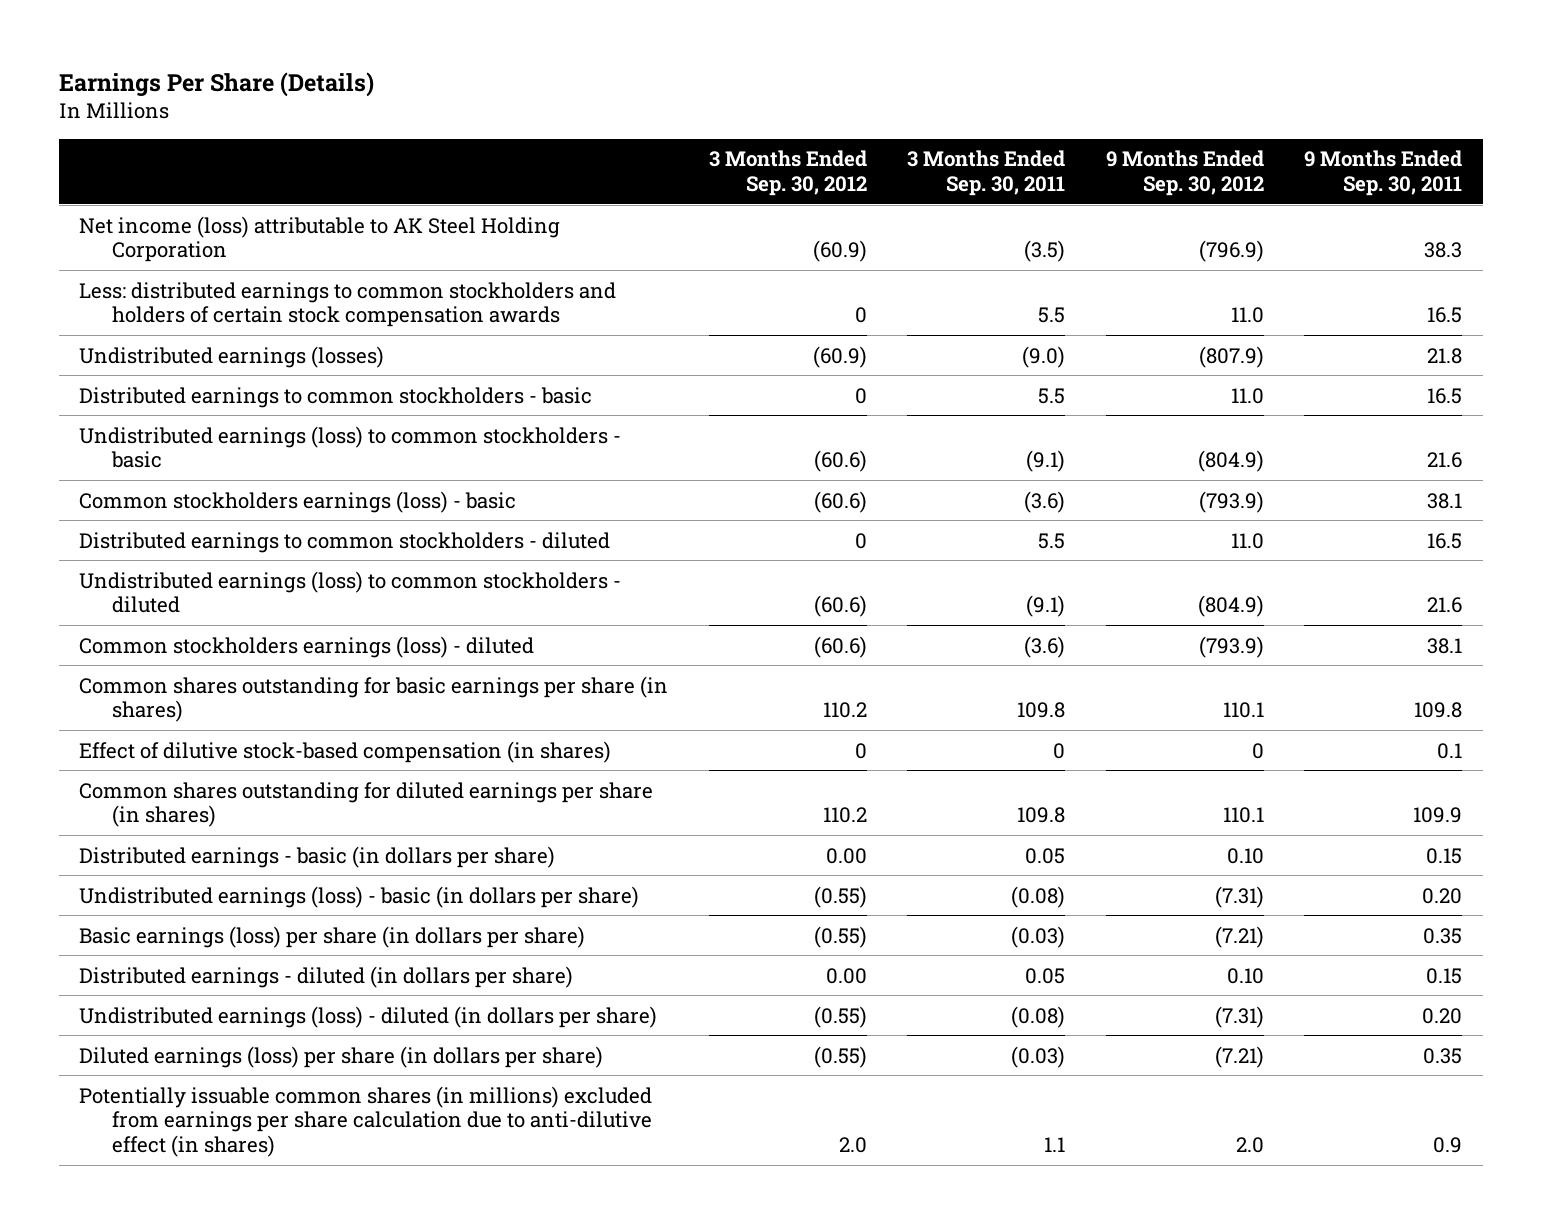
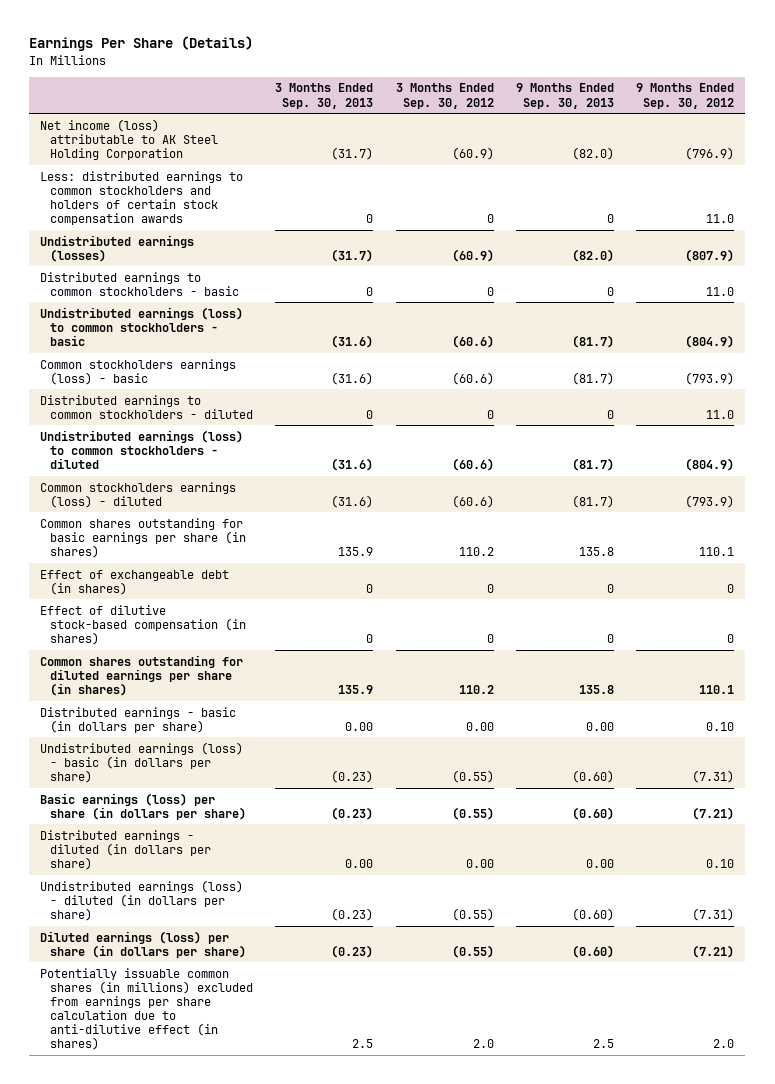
- | 3 Months Ended Sep. 30, 2012 | 3 Months Ended Sep. 30, 2011 | 9 Months Ended Sep. 30, 2012 | 9 Months Ended Sep. 30, 2011
+ | 3 Months Ended Sep. 30, 2013 | 3 Months Ended Sep. 30, 2012 | 9 Months Ended Sep. 30, 2013 | 9 Months Ended Sep. 30, 2012
+ Effect of exchangeable debt (in shares) | 0 | 0 | 0 | 0

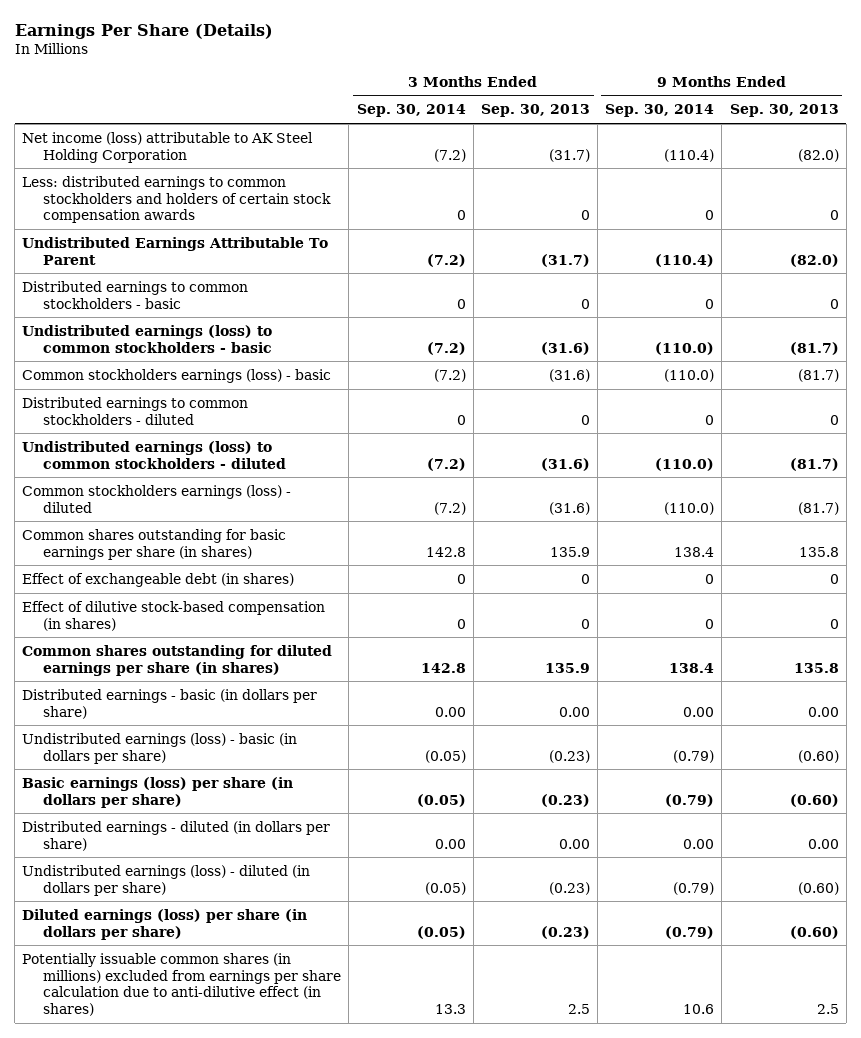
- | 3 Months Ended Sep. 30, 2013 | 3 Months Ended Sep. 30, 2012 | 9 Months Ended Sep. 30, 2013 | 9 Months Ended Sep. 30, 2012
+ | 3 Months Ended Sep. 30, 2014 | 3 Months Ended Sep. 30, 2013 | 9 Months Ended Sep. 30, 2014 | 9 Months Ended Sep. 30, 2013
- Undistributed earnings (losses) | (31.7) | (60.9) | (82.0) | (807.9)
+ Undistributed Earnings Attributable To Parent | (7.2) | (31.7) | (110.4) | (82.0)

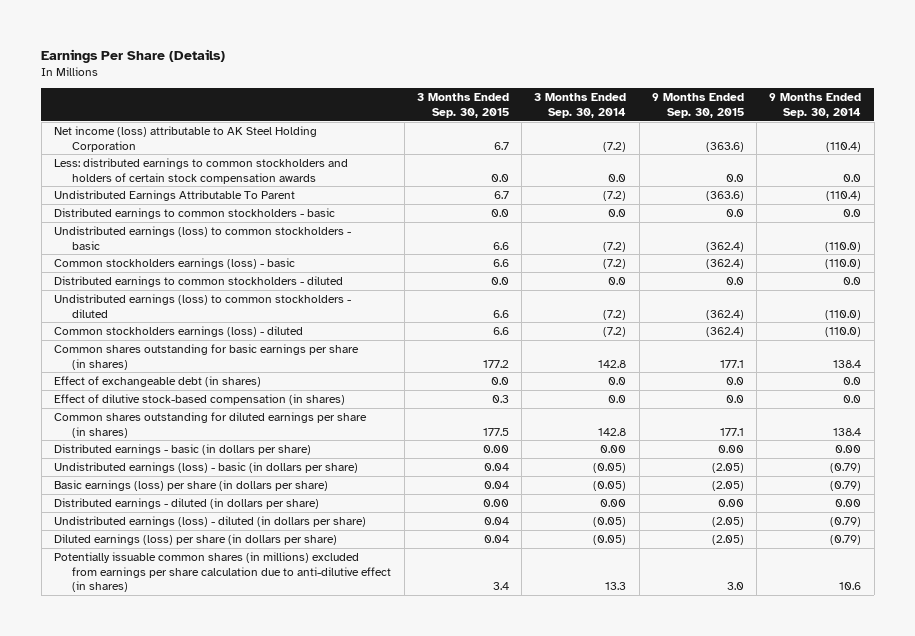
- | 3 Months Ended Sep. 30, 2014 | 3 Months Ended Sep. 30, 2013 | 9 Months Ended Sep. 30, 2014 | 9 Months Ended Sep. 30, 2013
+ | 3 Months Ended Sep. 30, 2015 | 3 Months Ended Sep. 30, 2014 | 9 Months Ended Sep. 30, 2015 | 9 Months Ended Sep. 30, 2014
- Less: distributed earnings to common stockholders and holders of certain stock compensation awards | 0 | 0 | 0 | 0
+ Less: distributed earnings to common stockholders and holders of certain stock compensation awards | 0.0 | 0.0 | 0.0 | 0.0
- Distributed earnings to common stockholders - basic | 0 | 0 | 0 | 0
+ Distributed earnings to common stockholders - basic | 0.0 | 0.0 | 0.0 | 0.0
- Distributed earnings to common stockholders - diluted | 0 | 0 | 0 | 0
+ Distributed earnings to common stockholders - diluted | 0.0 | 0.0 | 0.0 | 0.0
- Effect of exchangeable debt (in shares) | 0 | 0 | 0 | 0
- Effect of dilutive stock-based compensation (in shares) | 0 | 0 | 0 | 0
+ Effect of exchangeable debt (in shares) | 0.0 | 0.0 | 0.0 | 0.0
+ Effect of dilutive stock-based compensation (in shares) | 0.3 | 0.0 | 0.0 | 0.0

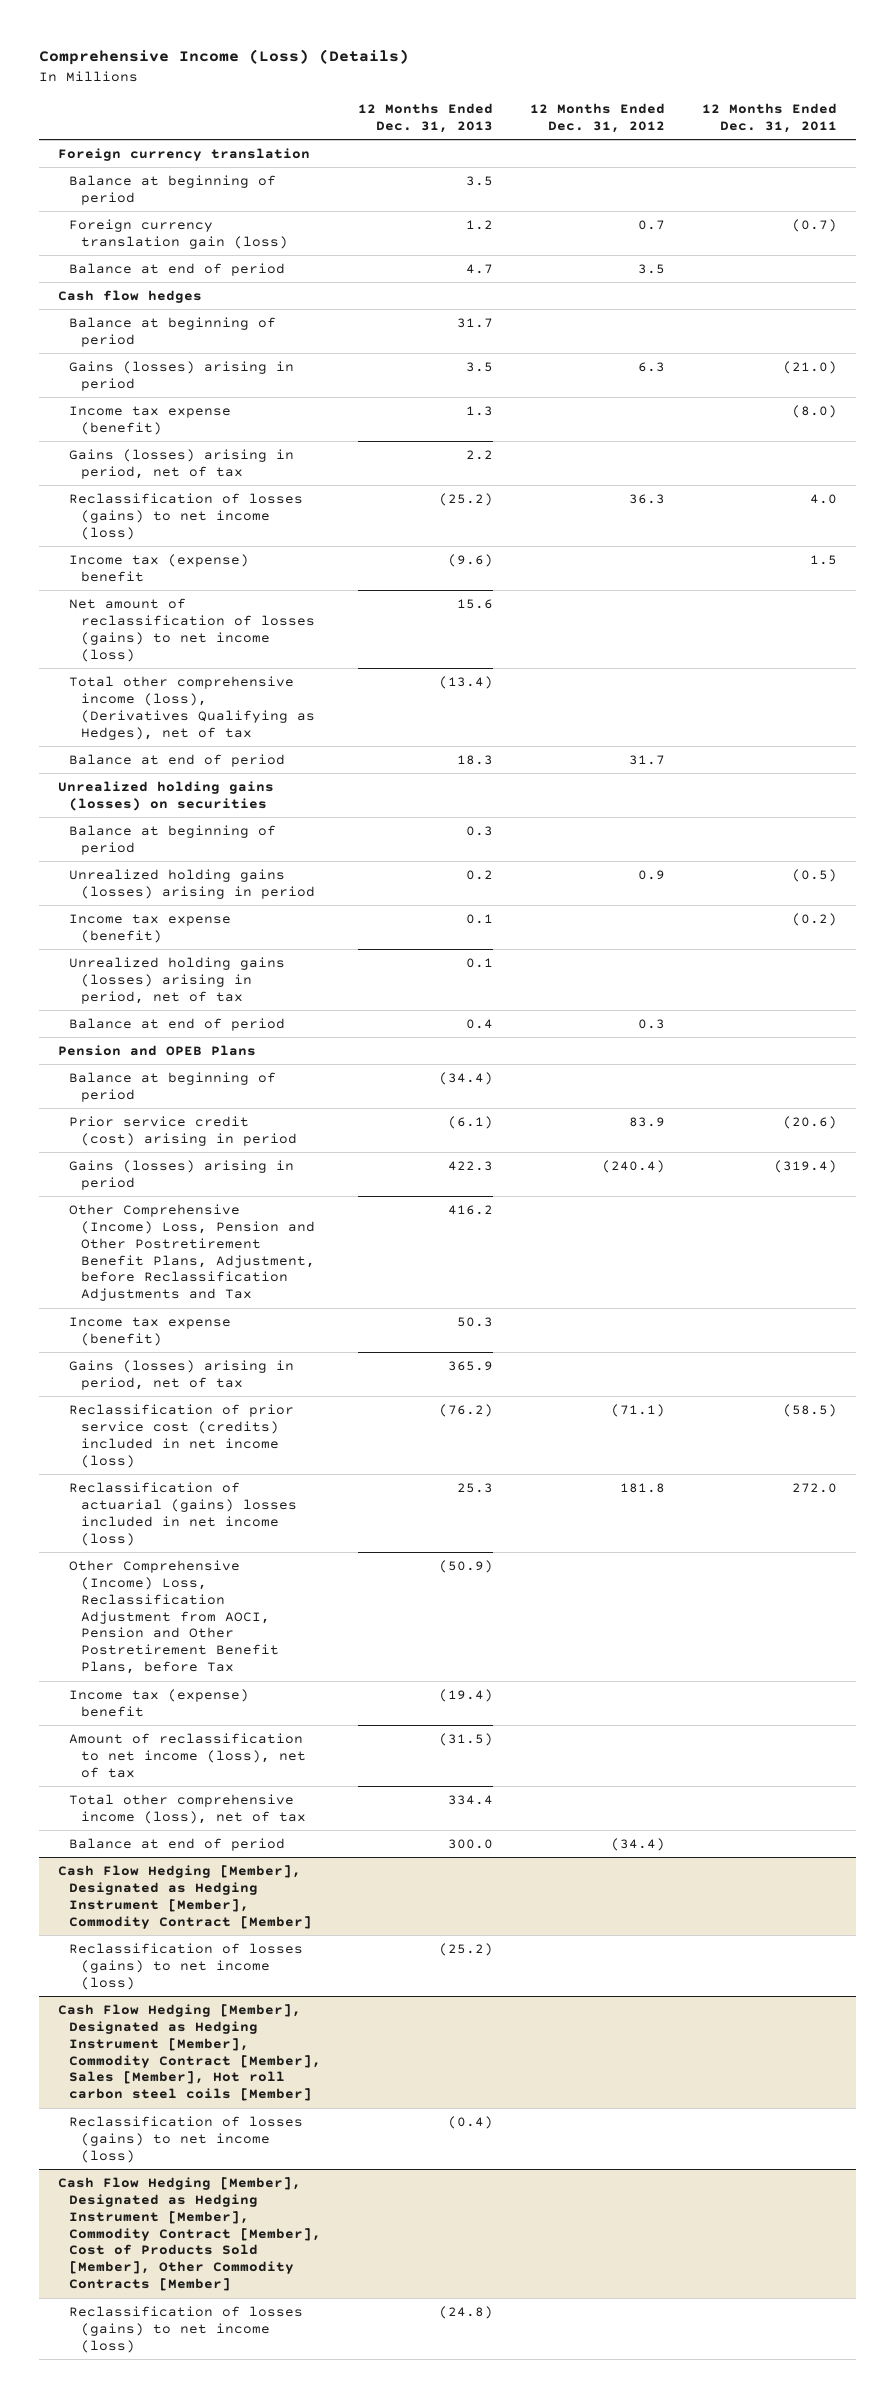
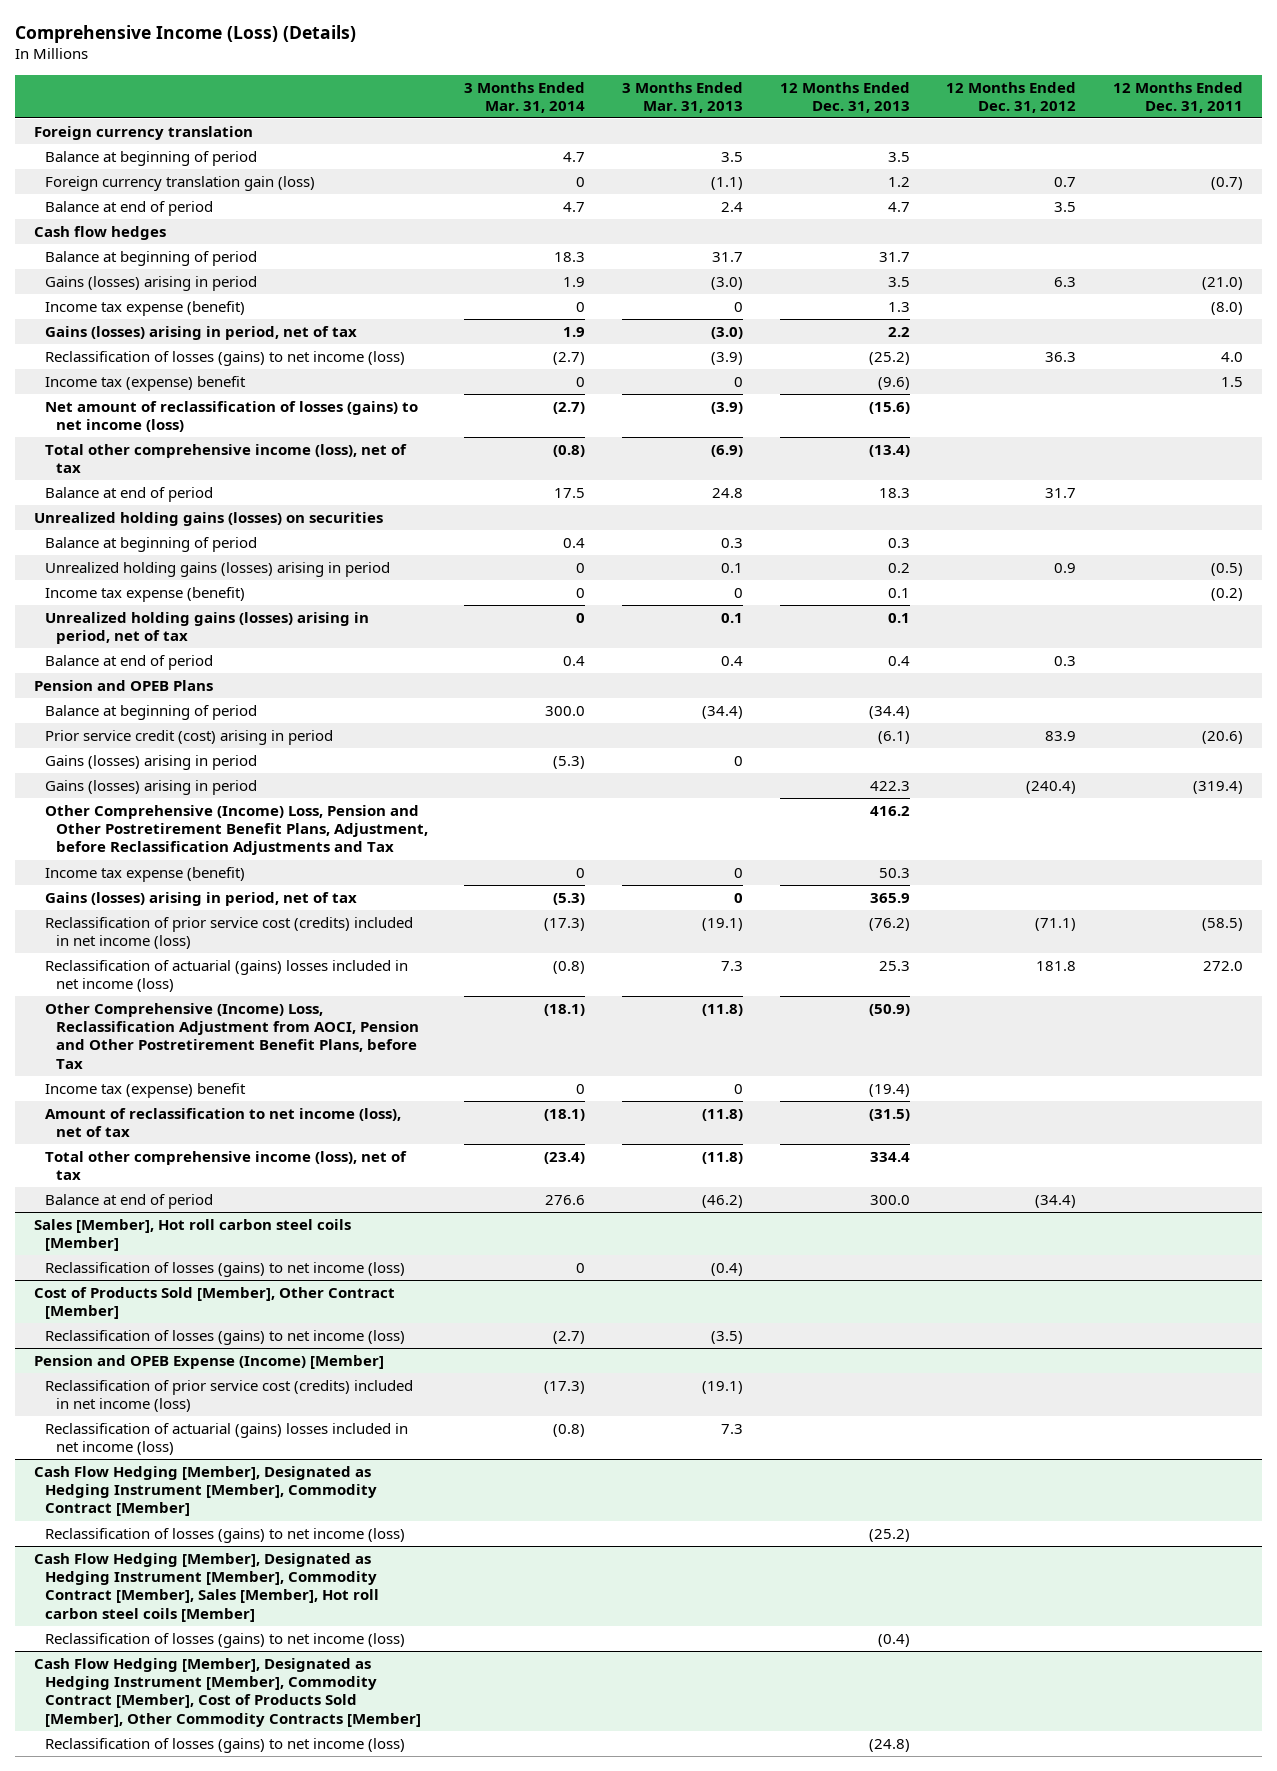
- | 12 Months Ended Dec. 31, 2013 | 12 Months Ended Dec. 31, 2012 | 12 Months Ended Dec. 31, 2011
+ | 3 Months Ended Mar. 31, 2014 | 3 Months Ended Mar. 31, 2013 | 12 Months Ended Dec. 31, 2013 | 12 Months Ended Dec. 31, 2012 | 12 Months Ended Dec. 31, 2011
- Net amount of reclassification of losses (gains) to net income (loss) | 15.6 | |
- Total other comprehensive income (loss), (Derivatives Qualifying as Hedges), net of tax | (13.4) | |
+ Net amount of reclassification of losses (gains) to net income (loss) | (2.7) | (3.9) | (15.6) | |
+ Total other comprehensive income (loss), net of tax | (0.8) | (6.9) | (13.4) | |
+ Gains (losses) arising in period | (5.3) | 0 | | |
+ Sales [Member], Hot roll carbon steel coils [Member]
+ Reclassification of losses (gains) to net income (loss) | 0 | (0.4) | | |
+ Cost of Products Sold [Member], Other Contract [Member]
+ Reclassification of losses (gains) to net income (loss) | (2.7) | (3.5) | | |
+ Pension and OPEB Expense (Income) [Member]
+ Reclassification of prior service cost (credits) included in net income (loss) | (17.3) | (19.1) | | |
+ Reclassification of actuarial (gains) losses included in net income (loss) | (0.8) | 7.3 | | |

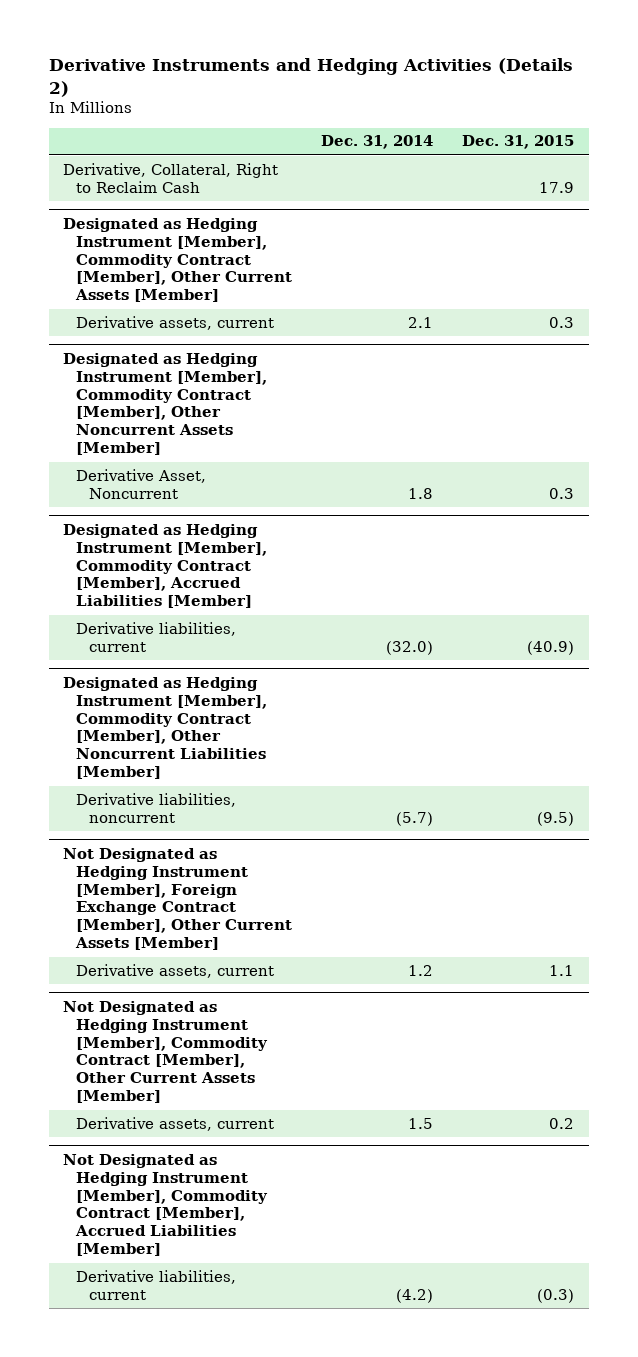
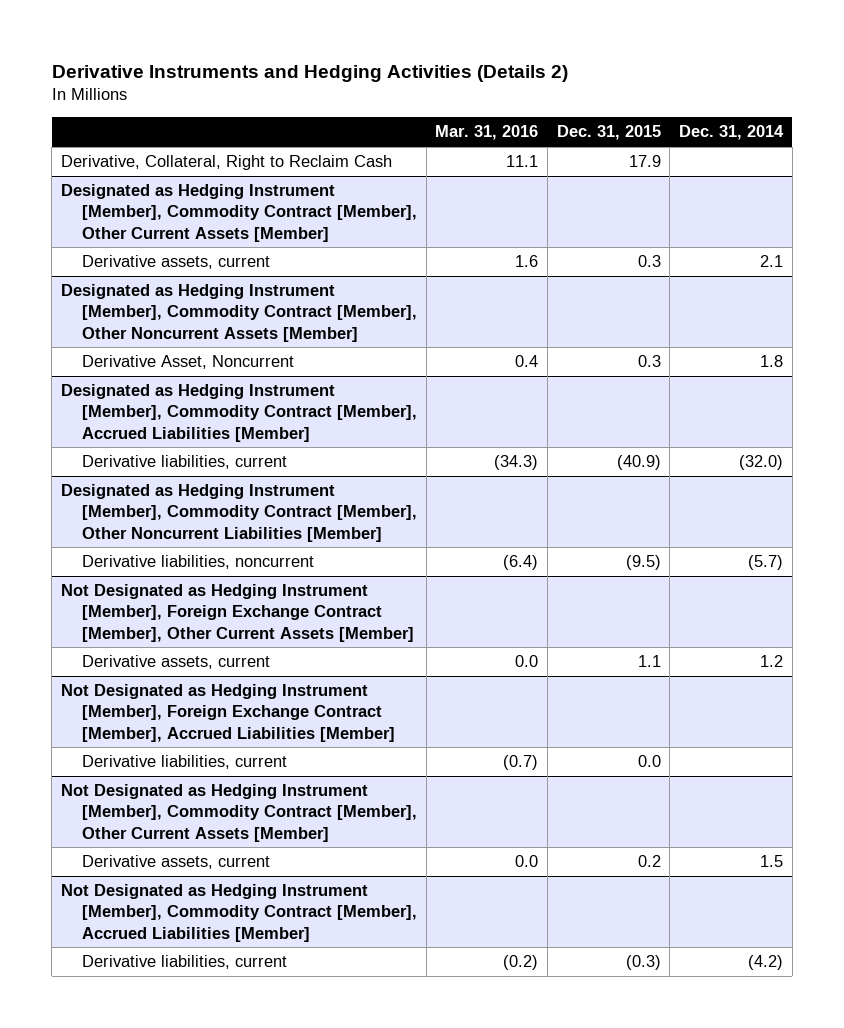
- | Dec. 31, 2014 | Dec. 31, 2015
+ | Mar. 31, 2016 | Dec. 31, 2015 | Dec. 31, 2014
+ Not Designated as Hedging Instrument [Member], Foreign Exchange Contract [Member], Accrued Liabilities [Member]
+ Derivative liabilities, current | (0.7) | 0.0 |

